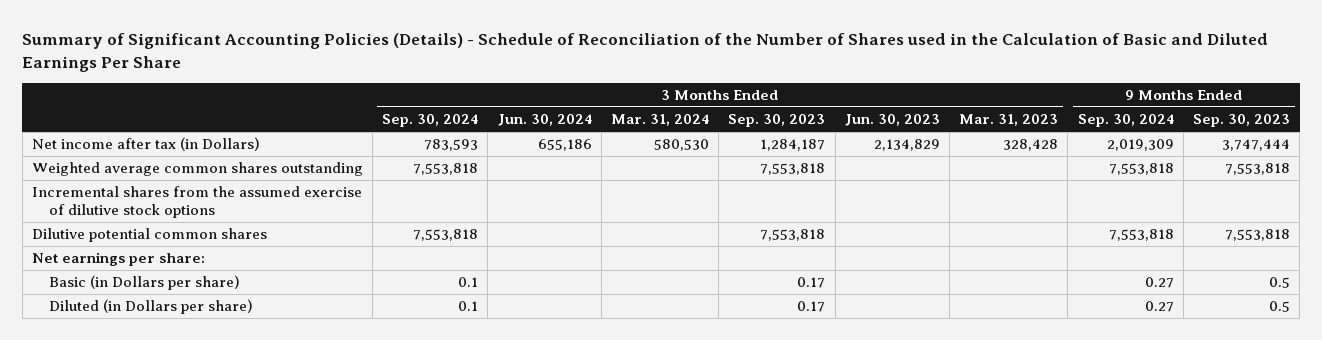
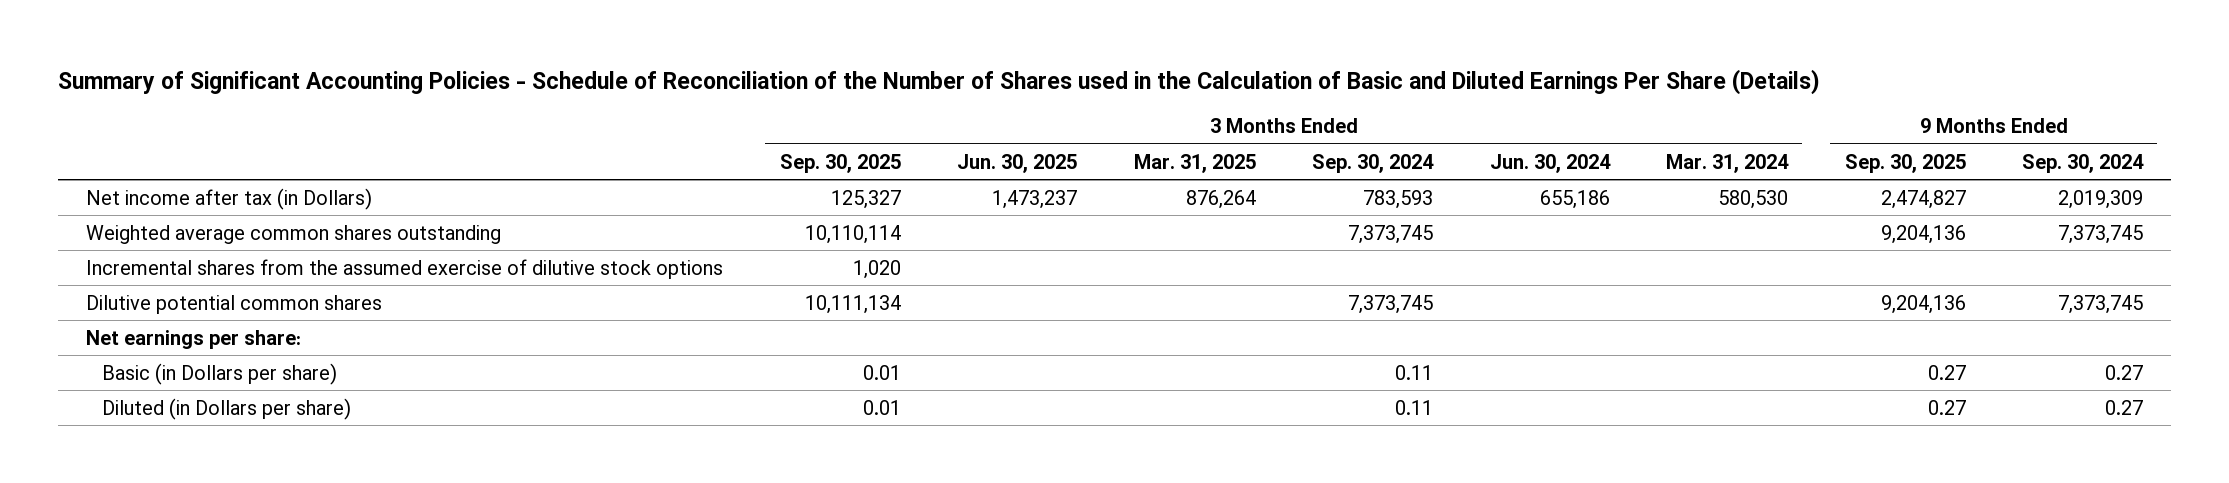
- Summary of Significant Accounting Policies (Details) - Schedule of Reconciliation of the Number of Shares used in the Calculation of Basic and Diluted Earnings Per Share
+ Summary of Significant Accounting Policies - Schedule of Reconciliation of the Number of Shares used in the Calculation of Basic and Diluted Earnings Per Share (Details)
- | 3 Months Ended Sep. 30, 2024 | 3 Months Ended Jun. 30, 2024 | 3 Months Ended Mar. 31, 2024 | 3 Months Ended Sep. 30, 2023 | 3 Months Ended Jun. 30, 2023 | 3 Months Ended Mar. 31, 2023 | 9 Months Ended Sep. 30, 2024 | 9 Months Ended Sep. 30, 2023
+ | 3 Months Ended Sep. 30, 2025 | 3 Months Ended Jun. 30, 2025 | 3 Months Ended Mar. 31, 2025 | 3 Months Ended Sep. 30, 2024 | 3 Months Ended Jun. 30, 2024 | 3 Months Ended Mar. 31, 2024 | 9 Months Ended Sep. 30, 2025 | 9 Months Ended Sep. 30, 2024
- Weighted average common shares outstanding | 7,553,818 | | | 7,553,818 | | | 7,553,818 | 7,553,818
+ Weighted average common shares outstanding | 10,110,114 | | | 7,373,745 | | | 9,204,136 | 7,373,745
- Dilutive potential common shares | 7,553,818 | | | 7,553,818 | | | 7,553,818 | 7,553,818
+ Dilutive potential common shares | 10,111,134 | | | 7,373,745 | | | 9,204,136 | 7,373,745
- Basic (in Dollars per share) | 0.1 | | | 0.17 | | | 0.27 | 0.5
- Diluted (in Dollars per share) | 0.1 | | | 0.17 | | | 0.27 | 0.5
+ Basic (in Dollars per share) | 0.01 | | | 0.11 | | | 0.27 | 0.27
+ Diluted (in Dollars per share) | 0.01 | | | 0.11 | | | 0.27 | 0.27

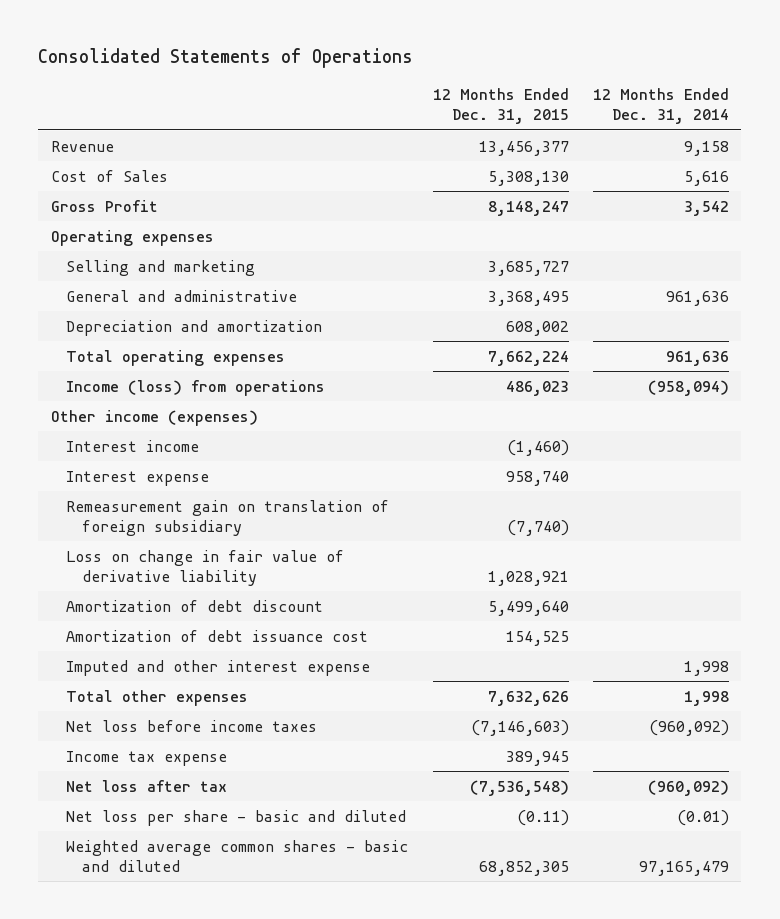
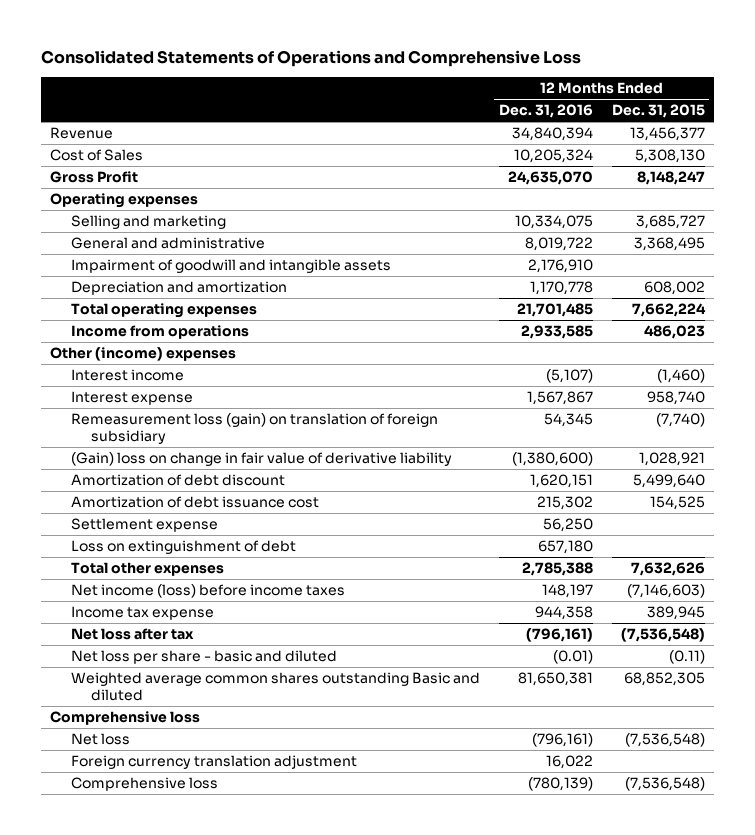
- Consolidated Statements of Operations
+ Consolidated Statements of Operations and Comprehensive Loss
- | 12 Months Ended Dec. 31, 2015 | 12 Months Ended Dec. 31, 2014
+ | 12 Months Ended Dec. 31, 2016 | 12 Months Ended Dec. 31, 2015
+ Impairment of goodwill and intangible assets | 2,176,910 |
- Income (loss) from operations | 486,023 | (958,094)
- Other income (expenses)
+ Income from operations | 2,933,585 | 486,023
+ Other (income) expenses
- Remeasurement gain on translation of foreign subsidiary | (7,740) |
- Loss on change in fair value of derivative liability | 1,028,921 |
+ Remeasurement loss (gain) on translation of foreign subsidiary | 54,345 | (7,740)
+ (Gain) loss on change in fair value of derivative liability | (1,380,600) | 1,028,921
- Imputed and other interest expense | | 1,998
+ Settlement expense | 56,250 |
+ Loss on extinguishment of debt | 657,180 |
- Net loss before income taxes | (7,146,603) | (960,092)
+ Net income (loss) before income taxes | 148,197 | (7,146,603)
- Weighted average common shares - basic and diluted | 68,852,305 | 97,165,479
+ Weighted average common shares outstanding Basic and diluted | 81,650,381 | 68,852,305
+ Comprehensive loss
+ Net loss | (796,161) | (7,536,548)
+ Foreign currency translation adjustment | 16,022 |
+ Comprehensive loss | (780,139) | (7,536,548)

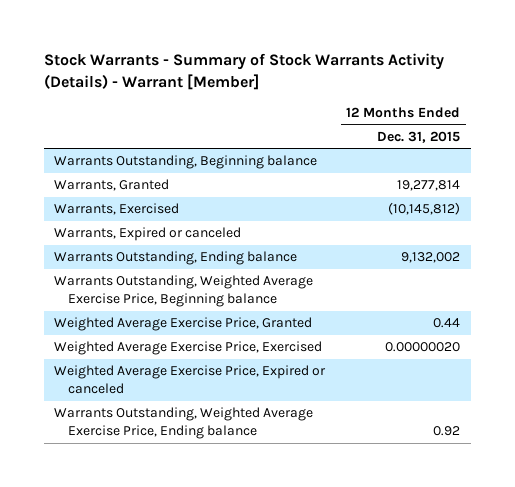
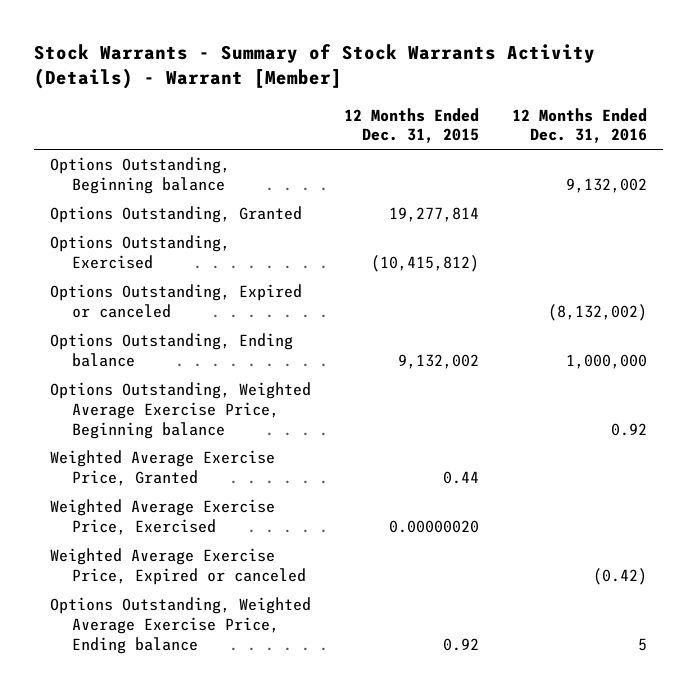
- | 12 Months Ended Dec. 31, 2015
+ | 12 Months Ended Dec. 31, 2015 | 12 Months Ended Dec. 31, 2016
- Warrants Outstanding, Beginning balance
- Warrants, Granted | 19,277,814
- Warrants, Exercised | (10,145,812)
- Warrants, Expired or canceled
- Warrants Outstanding, Ending balance | 9,132,002
- Warrants Outstanding, Weighted Average Exercise Price, Beginning balance
+ Options Outstanding, Beginning balance | | 9,132,002
+ Options Outstanding, Granted | 19,277,814 |
+ Options Outstanding, Exercised | (10,415,812) |
+ Options Outstanding, Expired or canceled | | (8,132,002)
+ Options Outstanding, Ending balance | 9,132,002 | 1,000,000
+ Options Outstanding, Weighted Average Exercise Price, Beginning balance | | 0.92
- Warrants Outstanding, Weighted Average Exercise Price, Ending balance | 0.92
+ Options Outstanding, Weighted Average Exercise Price, Ending balance | 0.92 | 5

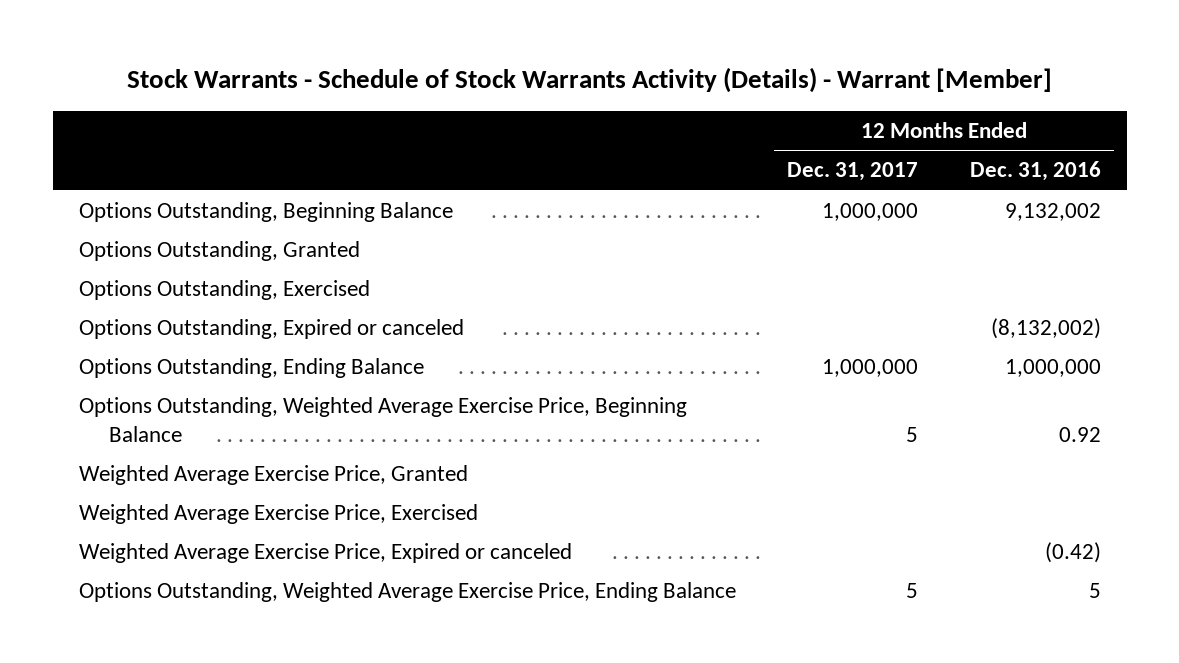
- Stock Warrants - Summary of Stock Warrants Activity (Details) - Warrant [Member]
+ Stock Warrants - Schedule of Stock Warrants Activity (Details) - Warrant [Member]
- | 12 Months Ended Dec. 31, 2015 | 12 Months Ended Dec. 31, 2016
+ | 12 Months Ended Dec. 31, 2017 | 12 Months Ended Dec. 31, 2016
- Options Outstanding, Beginning balance | | 9,132,002
+ Options Outstanding, Beginning Balance | 1,000,000 | 9,132,002
- Options Outstanding, Ending balance | 9,132,002 | 1,000,000
- Options Outstanding, Weighted Average Exercise Price, Beginning balance | | 0.92
+ Options Outstanding, Ending Balance | 1,000,000 | 1,000,000
+ Options Outstanding, Weighted Average Exercise Price, Beginning Balance | 5 | 0.92
- Options Outstanding, Weighted Average Exercise Price, Ending balance | 0.92 | 5
+ Options Outstanding, Weighted Average Exercise Price, Ending Balance | 5 | 5

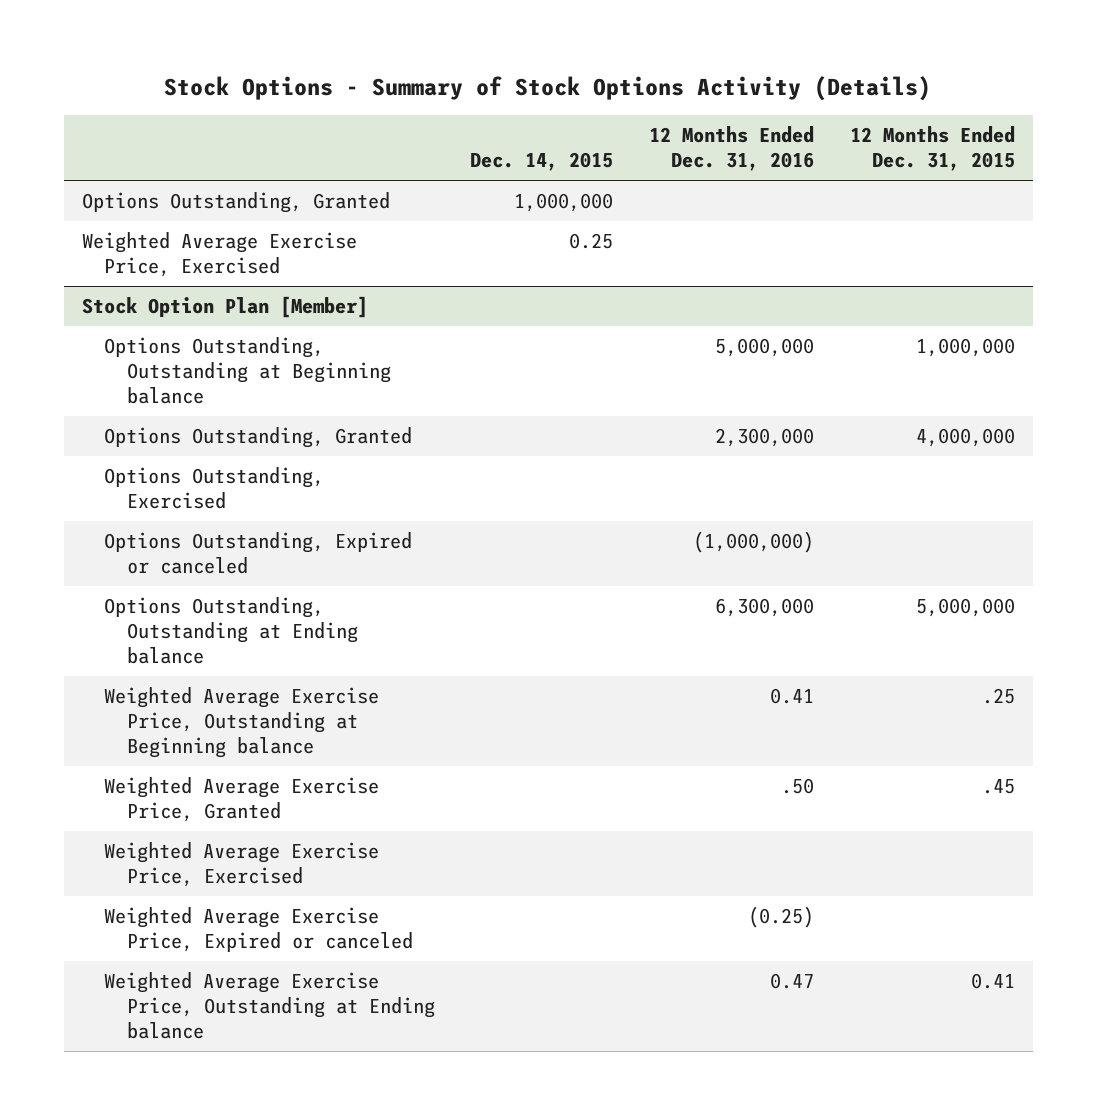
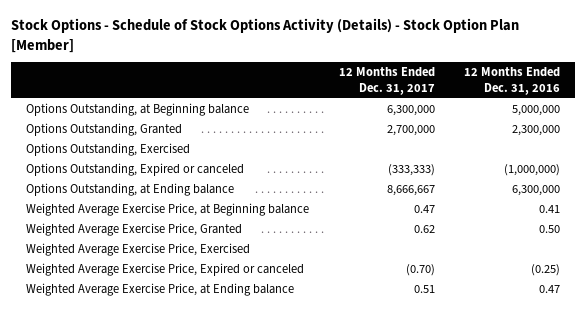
- Stock Options - Summary of Stock Options Activity (Details)
+ Stock Options - Schedule of Stock Options Activity (Details) - Stock Option Plan [Member]
- | Dec. 14, 2015 | 12 Months Ended Dec. 31, 2016 | 12 Months Ended Dec. 31, 2015
+ | 12 Months Ended Dec. 31, 2017 | 12 Months Ended Dec. 31, 2016
- Options Outstanding, Granted | 1,000,000 | |
- Weighted Average Exercise Price, Exercised | 0.25 | |
- Stock Option Plan [Member]
- Options Outstanding, Outstanding at Beginning balance | | 5,000,000 | 1,000,000
+ Options Outstanding, at Beginning balance | 6,300,000 | 5,000,000
- Options Outstanding, Outstanding at Ending balance | | 6,300,000 | 5,000,000
- Weighted Average Exercise Price, Outstanding at Beginning balance | | 0.41 | .25
- Weighted Average Exercise Price, Granted | | .50 | .45
+ Options Outstanding, at Ending balance | 8,666,667 | 6,300,000
+ Weighted Average Exercise Price, at Beginning balance | 0.47 | 0.41
+ Weighted Average Exercise Price, Granted | 0.62 | 0.50
- Weighted Average Exercise Price, Outstanding at Ending balance | | 0.47 | 0.41
+ Weighted Average Exercise Price, at Ending balance | 0.51 | 0.47

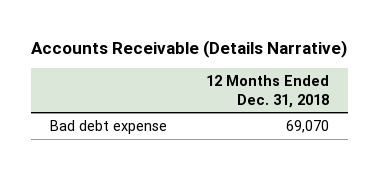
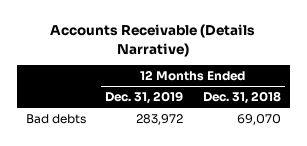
- | 12 Months Ended Dec. 31, 2018
+ | 12 Months Ended Dec. 31, 2019 | 12 Months Ended Dec. 31, 2018
- Bad debt expense | 69,070
+ Bad debts | 283,972 | 69,070

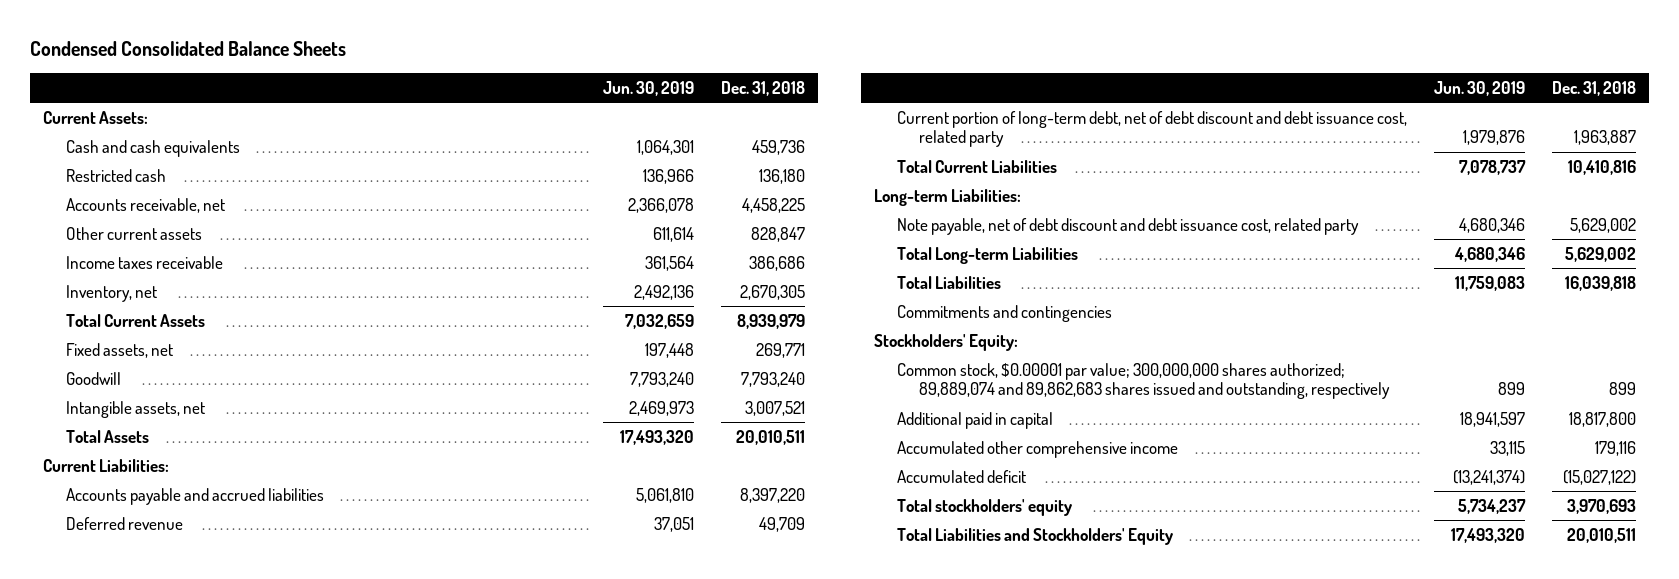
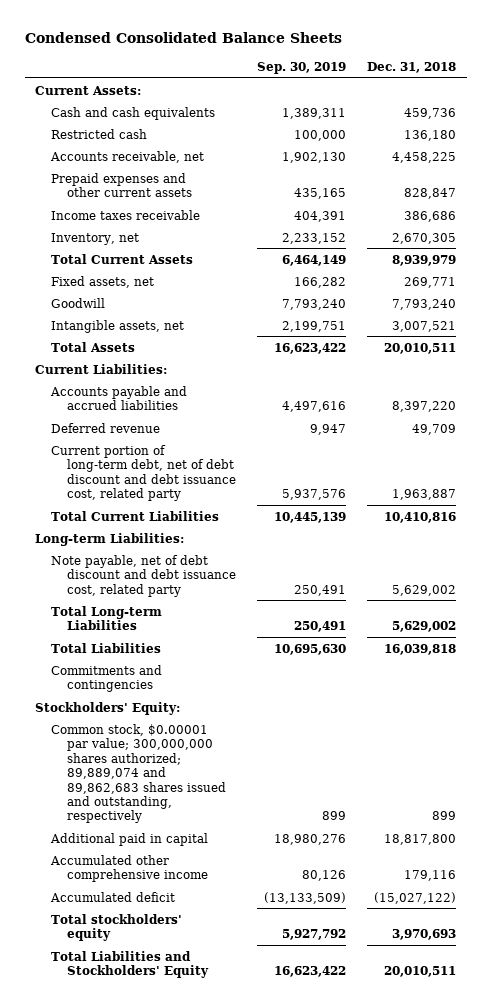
- | Jun. 30, 2019 | Dec. 31, 2018
+ | Sep. 30, 2019 | Dec. 31, 2018
- Other current assets | 611,614 | 828,847
+ Prepaid expenses and other current assets | 435,165 | 828,847

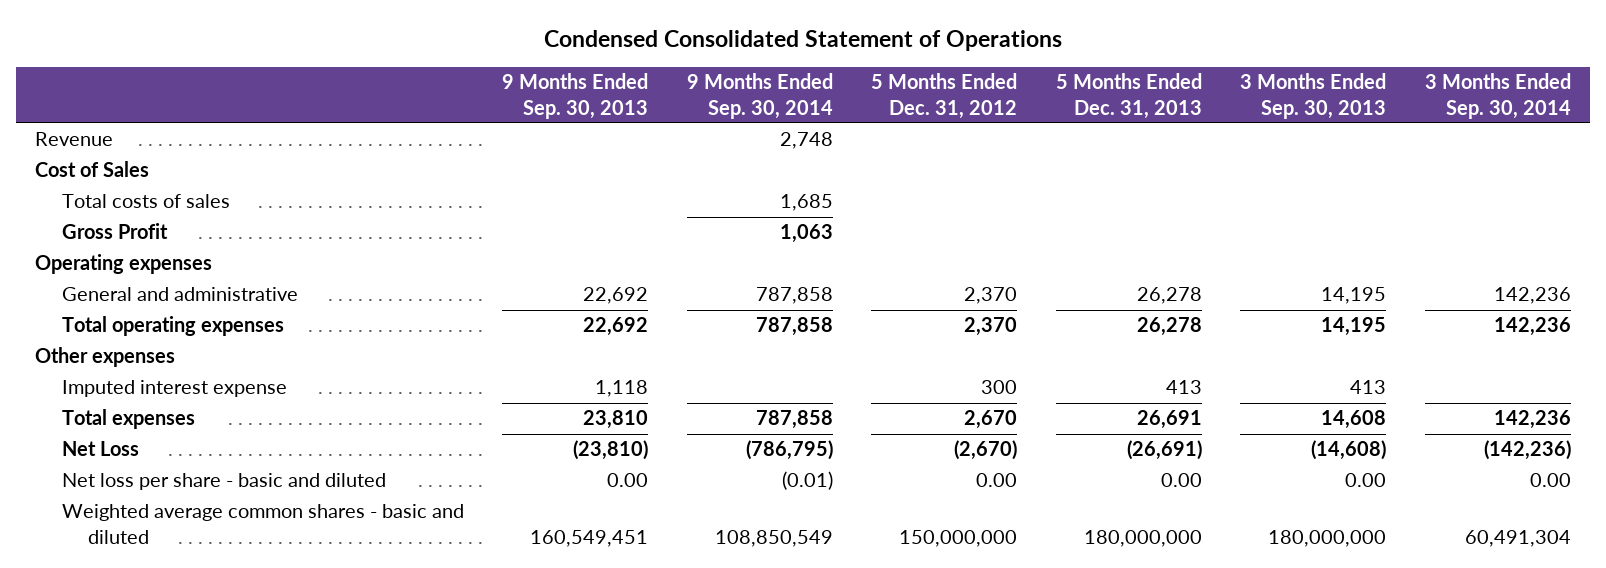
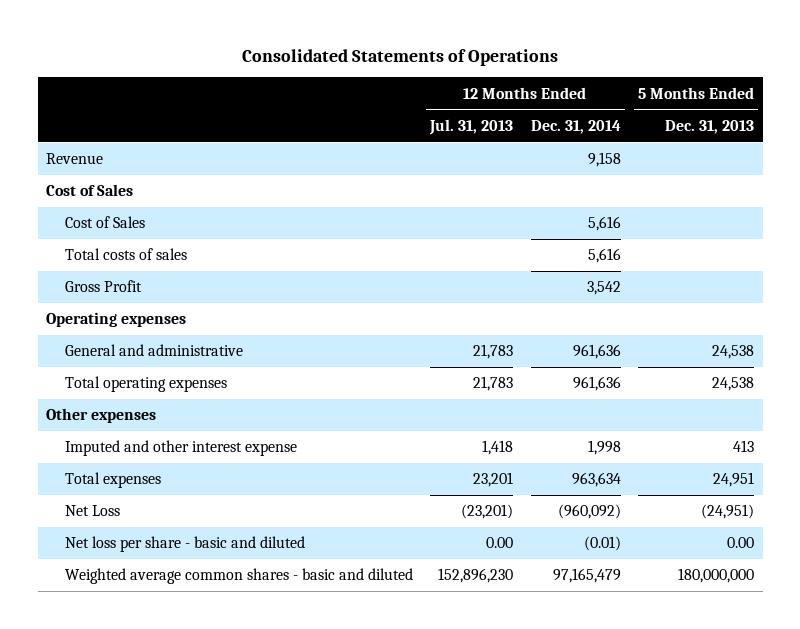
- Condensed Consolidated Statement of Operations
+ Consolidated Statements of Operations
- | 9 Months Ended Sep. 30, 2013 | 9 Months Ended Sep. 30, 2014 | 5 Months Ended Dec. 31, 2012 | 5 Months Ended Dec. 31, 2013 | 3 Months Ended Sep. 30, 2013 | 3 Months Ended Sep. 30, 2014
+ | 12 Months Ended Jul. 31, 2013 | 12 Months Ended Dec. 31, 2014 | 5 Months Ended Dec. 31, 2013
+ Cost of Sales | | 5,616 |
- General and administrative | 22,692 | 787,858 | 2,370 | 26,278 | 14,195 | 142,236
- Total operating expenses | 22,692 | 787,858 | 2,370 | 26,278 | 14,195 | 142,236
+ General and administrative | 21,783 | 961,636 | 24,538
+ Total operating expenses | 21,783 | 961,636 | 24,538
- Imputed interest expense | 1,118 | | 300 | 413 | 413 |
- Total expenses | 23,810 | 787,858 | 2,670 | 26,691 | 14,608 | 142,236
- Net Loss | (23,810) | (786,795) | (2,670) | (26,691) | (14,608) | (142,236)
+ Imputed and other interest expense | 1,418 | 1,998 | 413
+ Total expenses | 23,201 | 963,634 | 24,951
+ Net Loss | (23,201) | (960,092) | (24,951)

